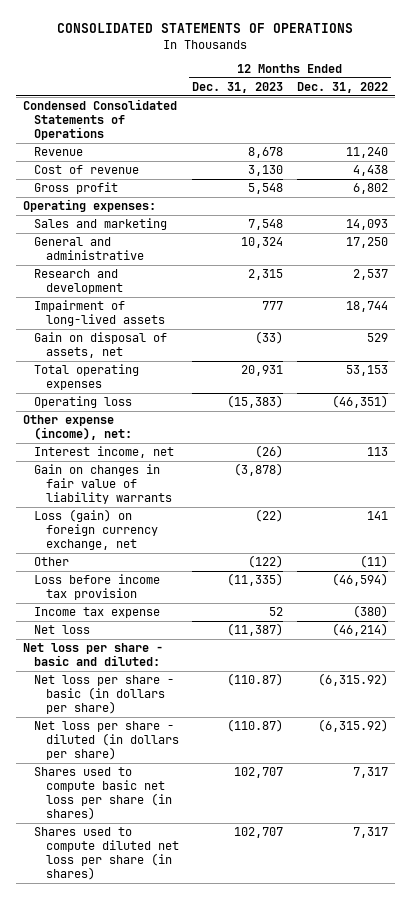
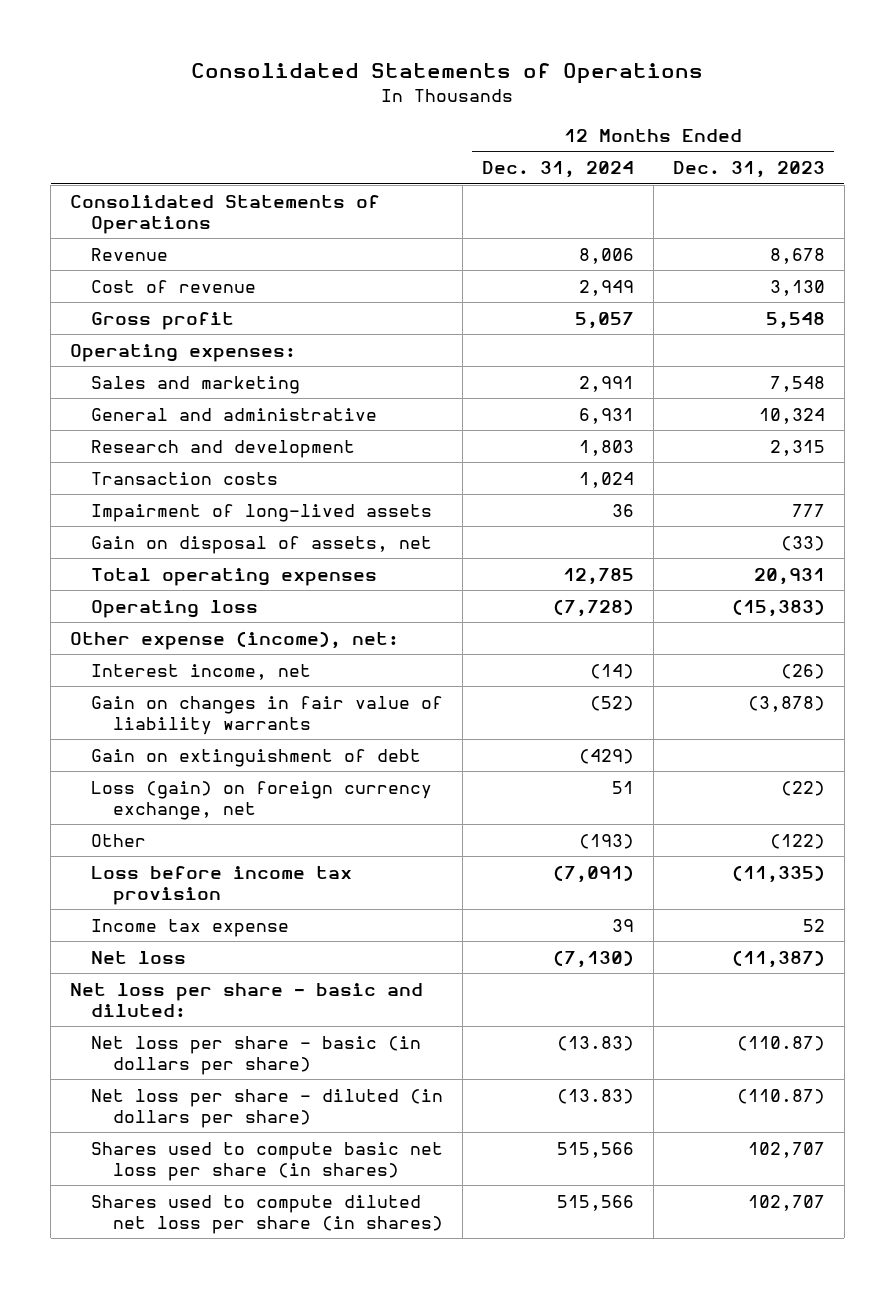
- CONSOLIDATED STATEMENTS OF OPERATIONS
+ Consolidated Statements of Operations
- | 12 Months Ended Dec. 31, 2023 | 12 Months Ended Dec. 31, 2022
+ | 12 Months Ended Dec. 31, 2024 | 12 Months Ended Dec. 31, 2023
- Condensed Consolidated Statements of Operations
+ Consolidated Statements of Operations
+ Transaction costs | 1,024 |
+ Gain on extinguishment of debt | (429) |

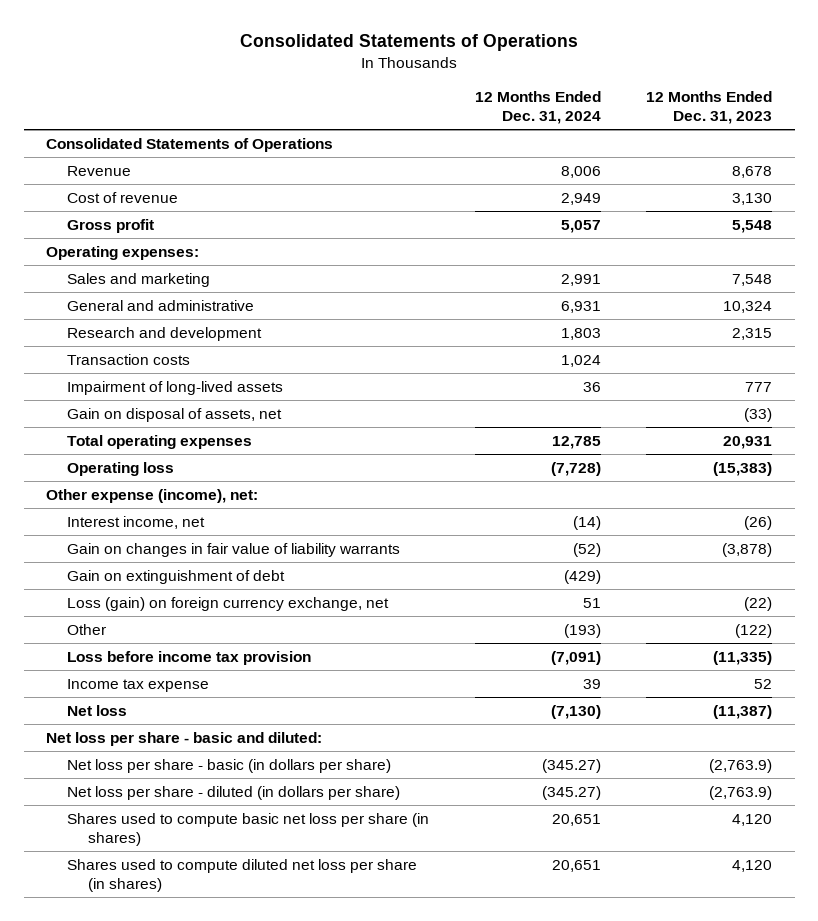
- Net loss per share - basic (in dollars per share) | (13.83) | (110.87)
- Net loss per share - diluted (in dollars per share) | (13.83) | (110.87)
- Shares used to compute basic net loss per share (in shares) | 515,566 | 102,707
- Shares used to compute diluted net loss per share (in shares) | 515,566 | 102,707
+ Net loss per share - basic (in dollars per share) | (345.27) | (2,763.9)
+ Net loss per share - diluted (in dollars per share) | (345.27) | (2,763.9)
+ Shares used to compute basic net loss per share (in shares) | 20,651 | 4,120
+ Shares used to compute diluted net loss per share (in shares) | 20,651 | 4,120

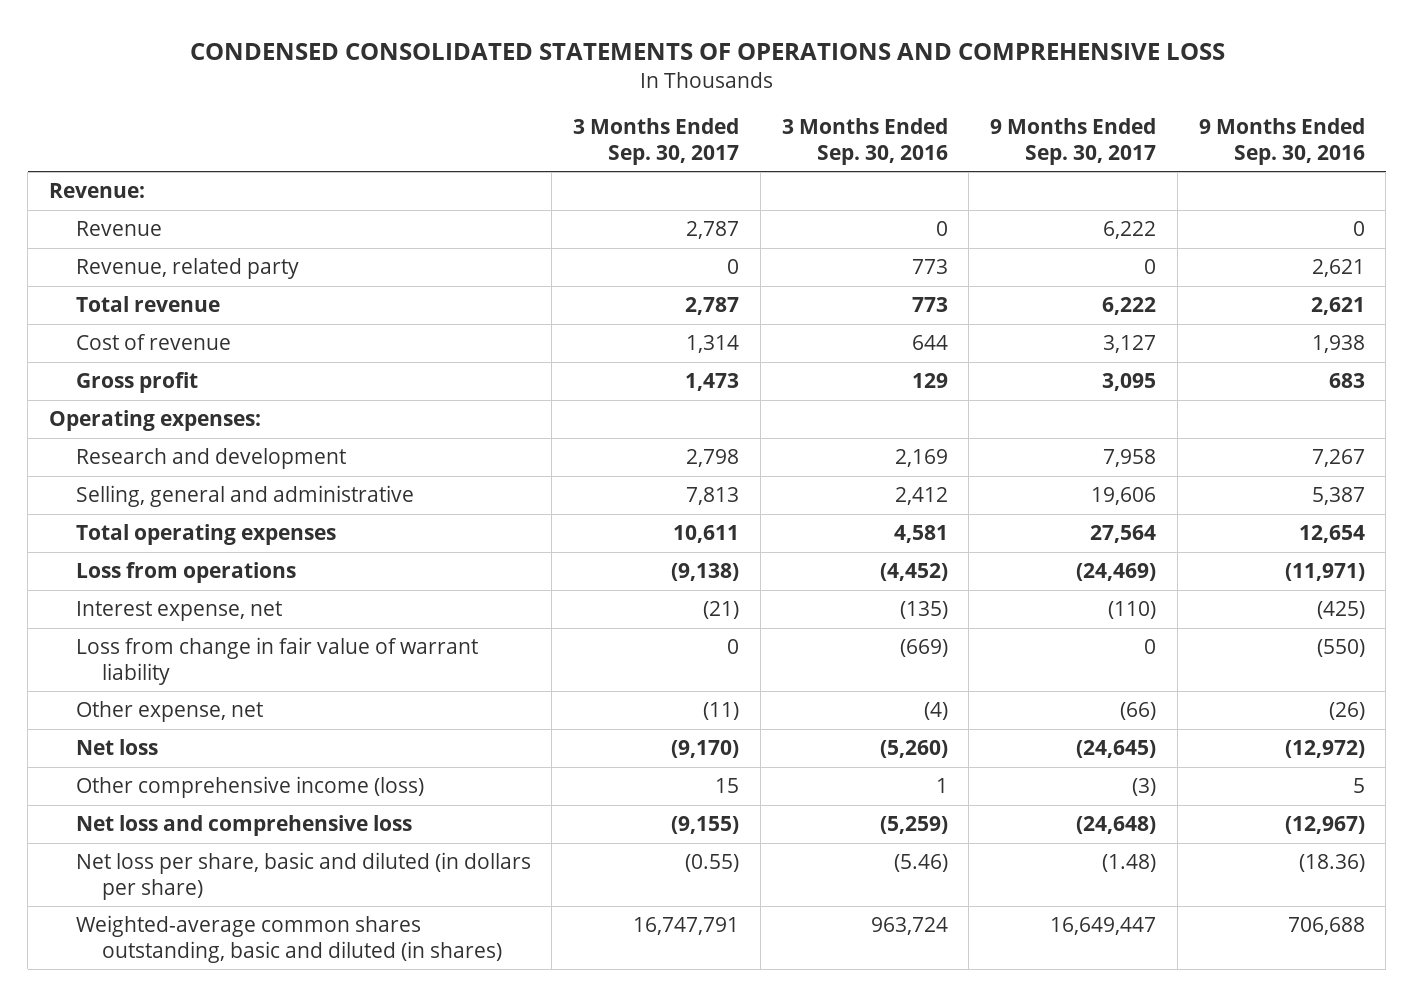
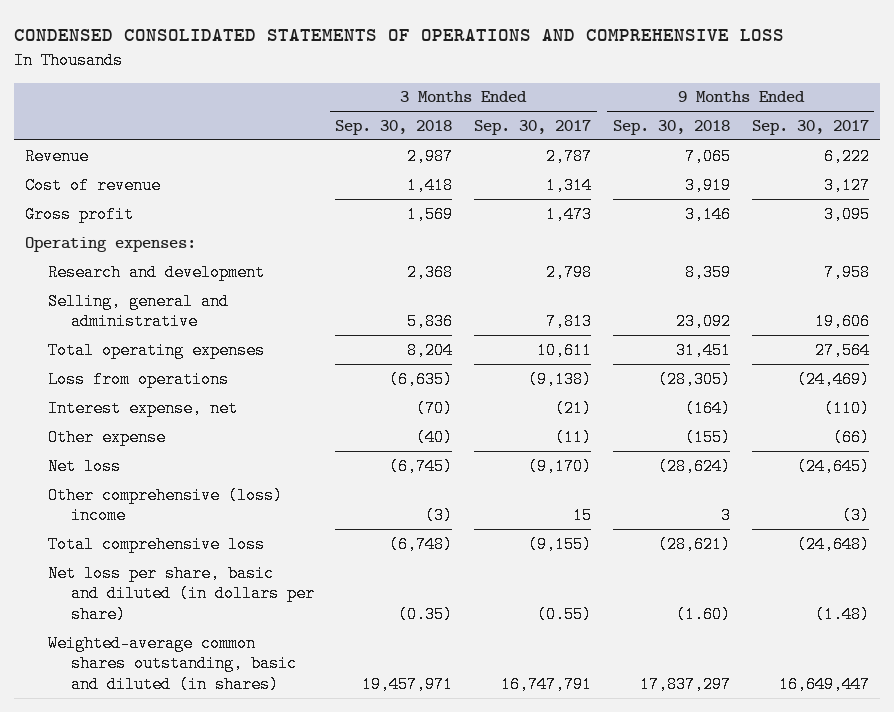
- | 3 Months Ended Sep. 30, 2017 | 3 Months Ended Sep. 30, 2016 | 9 Months Ended Sep. 30, 2017 | 9 Months Ended Sep. 30, 2016
+ | 3 Months Ended Sep. 30, 2018 | 3 Months Ended Sep. 30, 2017 | 9 Months Ended Sep. 30, 2018 | 9 Months Ended Sep. 30, 2017
- Revenue:
- Revenue, related party | 0 | 773 | 0 | 2,621
- Total revenue | 2,787 | 773 | 6,222 | 2,621
- Loss from change in fair value of warrant liability | 0 | (669) | 0 | (550)
- Other expense, net | (11) | (4) | (66) | (26)
+ Other expense | (40) | (11) | (155) | (66)
- Other comprehensive income (loss) | 15 | 1 | (3) | 5
- Net loss and comprehensive loss | (9,155) | (5,259) | (24,648) | (12,967)
+ Other comprehensive (loss) income | (3) | 15 | 3 | (3)
+ Total comprehensive loss | (6,748) | (9,155) | (28,621) | (24,648)

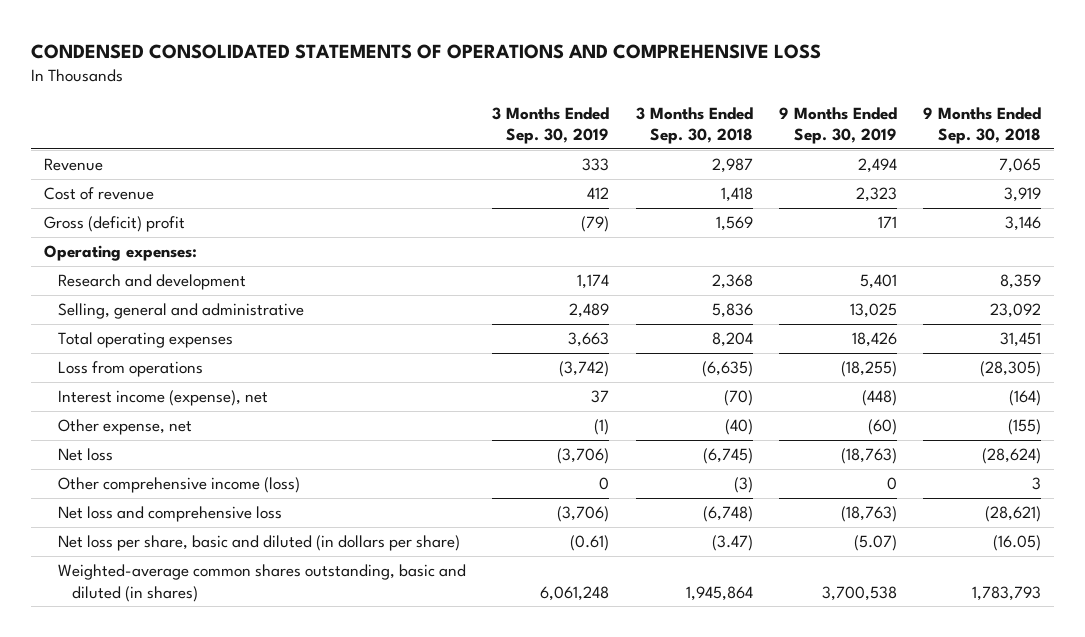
- | 3 Months Ended Sep. 30, 2018 | 3 Months Ended Sep. 30, 2017 | 9 Months Ended Sep. 30, 2018 | 9 Months Ended Sep. 30, 2017
+ | 3 Months Ended Sep. 30, 2019 | 3 Months Ended Sep. 30, 2018 | 9 Months Ended Sep. 30, 2019 | 9 Months Ended Sep. 30, 2018
- Gross profit | 1,569 | 1,473 | 3,146 | 3,095
+ Gross (deficit) profit | (79) | 1,569 | 171 | 3,146
- Interest expense, net | (70) | (21) | (164) | (110)
- Other expense | (40) | (11) | (155) | (66)
+ Interest income (expense), net | 37 | (70) | (448) | (164)
+ Other expense, net | (1) | (40) | (60) | (155)
- Other comprehensive (loss) income | (3) | 15 | 3 | (3)
- Total comprehensive loss | (6,748) | (9,155) | (28,621) | (24,648)
- Net loss per share, basic and diluted (in dollars per share) | (0.35) | (0.55) | (1.60) | (1.48)
- Weighted-average common shares outstanding, basic and diluted (in shares) | 19,457,971 | 16,747,791 | 17,837,297 | 16,649,447
+ Other comprehensive income (loss) | 0 | (3) | 0 | 3
+ Net loss and comprehensive loss | (3,706) | (6,748) | (18,763) | (28,621)
+ Net loss per share, basic and diluted (in dollars per share) | (0.61) | (3.47) | (5.07) | (16.05)
+ Weighted-average common shares outstanding, basic and diluted (in shares) | 6,061,248 | 1,945,864 | 3,700,538 | 1,783,793

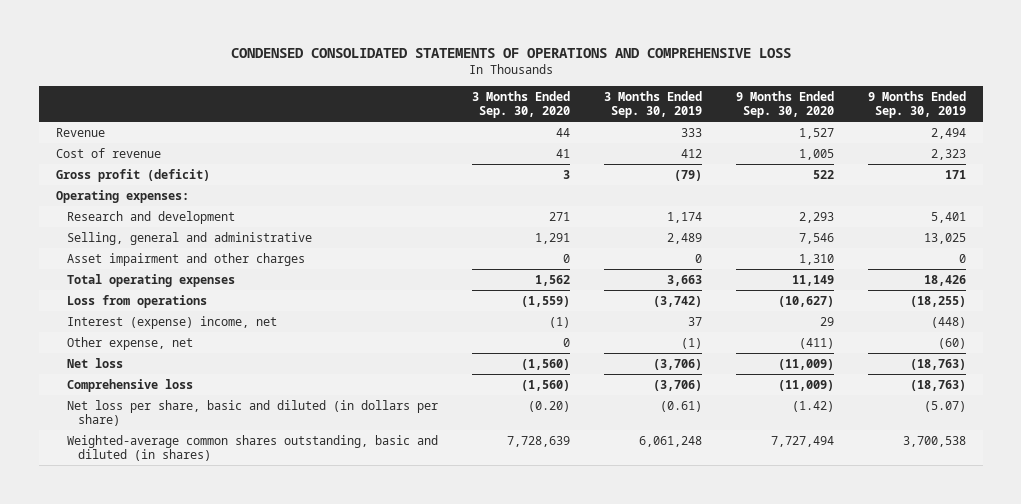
- | 3 Months Ended Sep. 30, 2019 | 3 Months Ended Sep. 30, 2018 | 9 Months Ended Sep. 30, 2019 | 9 Months Ended Sep. 30, 2018
+ | 3 Months Ended Sep. 30, 2020 | 3 Months Ended Sep. 30, 2019 | 9 Months Ended Sep. 30, 2020 | 9 Months Ended Sep. 30, 2019
- Gross (deficit) profit | (79) | 1,569 | 171 | 3,146
+ Gross profit (deficit) | 3 | (79) | 522 | 171
+ Asset impairment and other charges | 0 | 0 | 1,310 | 0
- Interest income (expense), net | 37 | (70) | (448) | (164)
+ Interest (expense) income, net | (1) | 37 | 29 | (448)
- Other comprehensive income (loss) | 0 | (3) | 0 | 3
- Net loss and comprehensive loss | (3,706) | (6,748) | (18,763) | (28,621)
+ Comprehensive loss | (1,560) | (3,706) | (11,009) | (18,763)

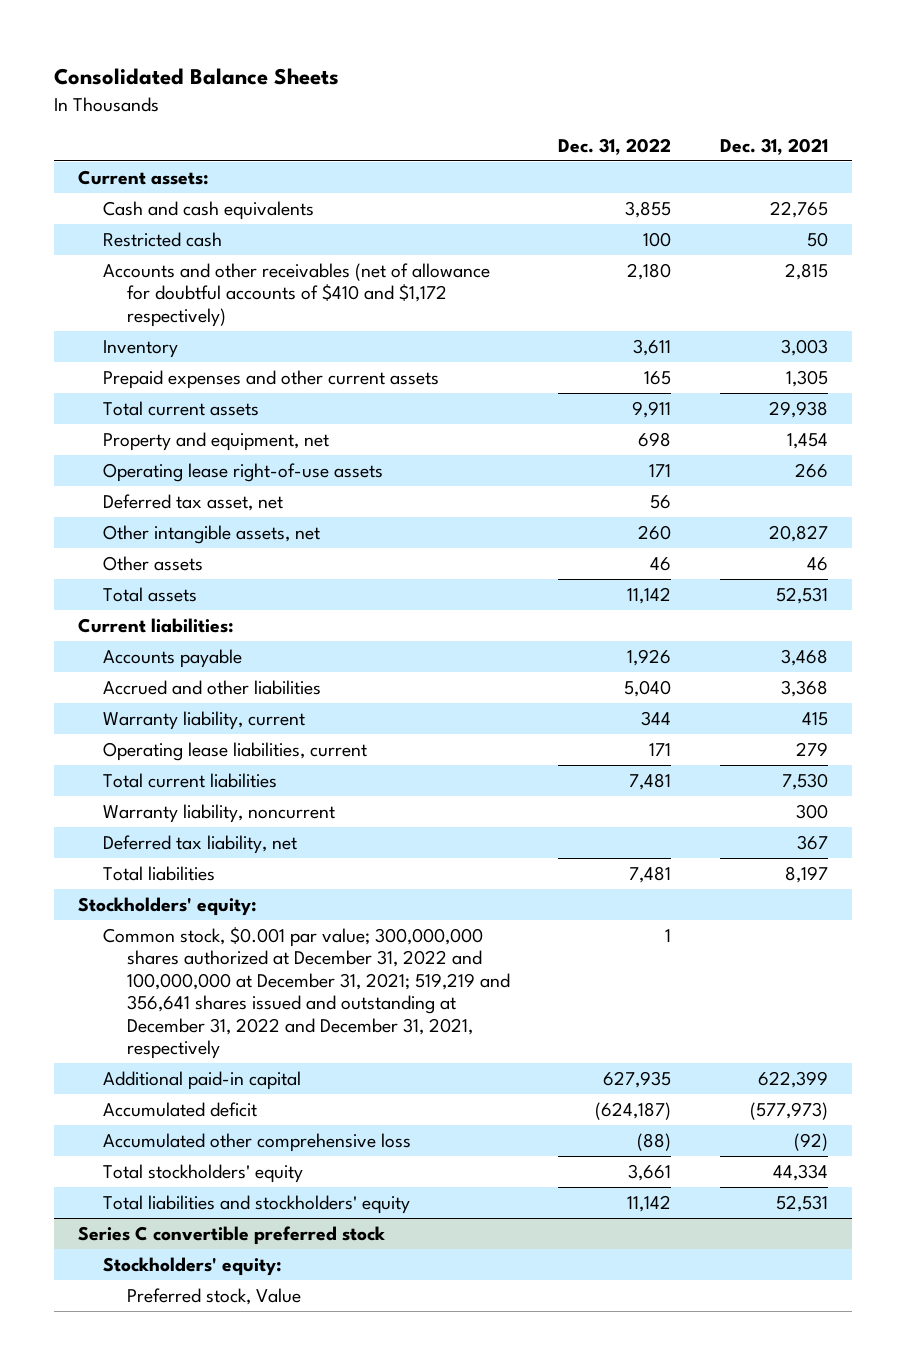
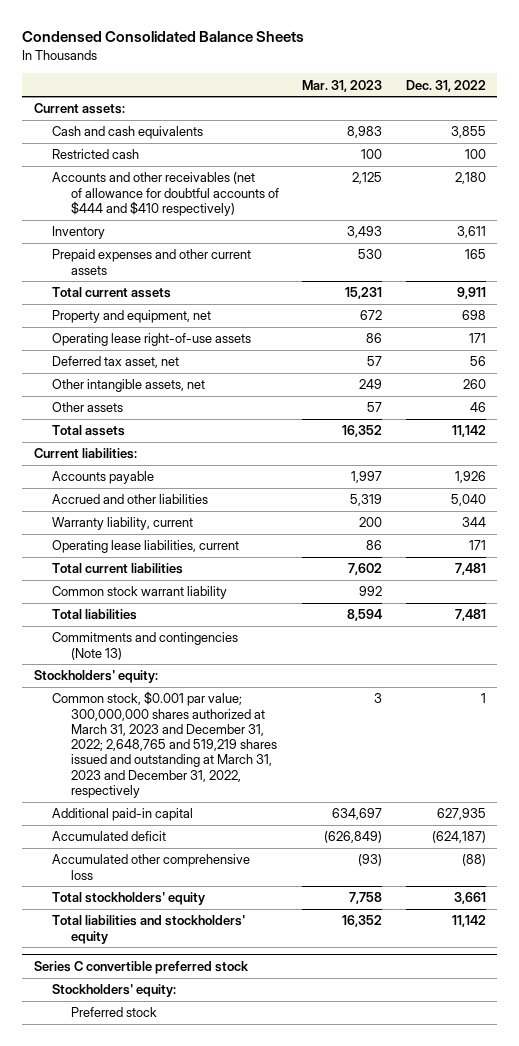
- Consolidated Balance Sheets
+ Condensed Consolidated Balance Sheets
- | Dec. 31, 2022 | Dec. 31, 2021
+ | Mar. 31, 2023 | Dec. 31, 2022
- Accounts and other receivables (net of allowance for doubtful accounts of $410 and $1,172 respectively) | 2,180 | 2,815
+ Accounts and other receivables (net of allowance for doubtful accounts of $444 and $410 respectively) | 2,125 | 2,180
- Warranty liability, noncurrent | | 300
- Deferred tax liability, net | | 367
+ Common stock warrant liability | 992 |
+ Commitments and contingencies (Note 13)
- Common stock, $0.001 par value; 300,000,000 shares authorized at December 31, 2022 and 100,000,000 at December 31, 2021; 519,219 and 356,641 shares issued and outstanding at December 31, 2022 and December 31, 2021, respectively | 1 |
+ Common stock, $0.001 par value; 300,000,000 shares authorized at March 31, 2023 and December 31, 2022; 2,648,765 and 519,219 shares issued and outstanding at March 31, 2023 and December 31, 2022, respectively | 3 | 1
@ Series C convertible preferred stock
- Preferred stock, Value
+ Preferred stock

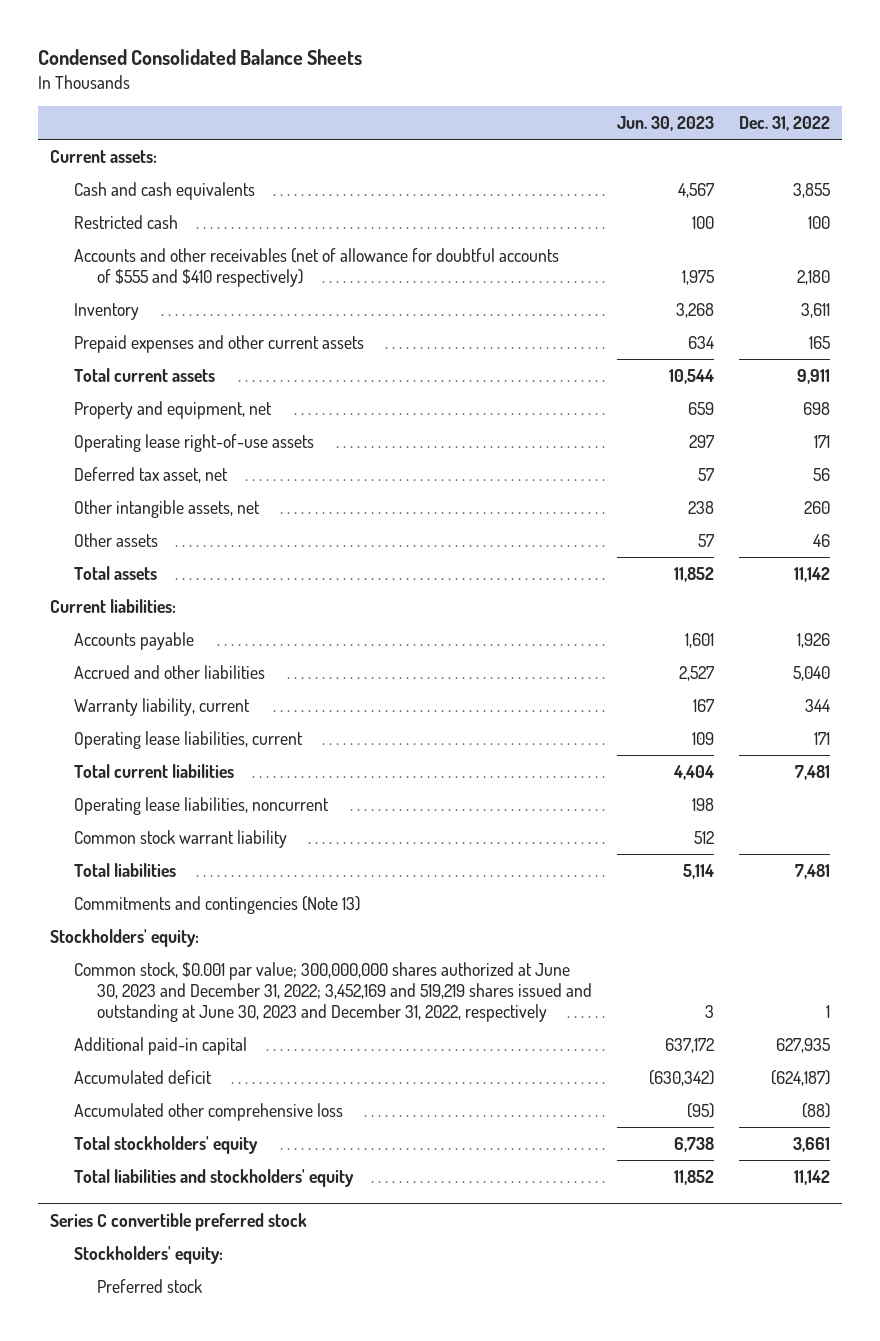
- | Mar. 31, 2023 | Dec. 31, 2022
+ | Jun. 30, 2023 | Dec. 31, 2022
- Accounts and other receivables (net of allowance for doubtful accounts of $444 and $410 respectively) | 2,125 | 2,180
+ Accounts and other receivables (net of allowance for doubtful accounts of $555 and $410 respectively) | 1,975 | 2,180
+ Operating lease liabilities, noncurrent | 198 |
- Common stock, $0.001 par value; 300,000,000 shares authorized at March 31, 2023 and December 31, 2022; 2,648,765 and 519,219 shares issued and outstanding at March 31, 2023 and December 31, 2022, respectively | 3 | 1
+ Common stock, $0.001 par value; 300,000,000 shares authorized at June 30, 2023 and December 31, 2022; 3,452,169 and 519,219 shares issued and outstanding at June 30, 2023 and December 31, 2022, respectively | 3 | 1

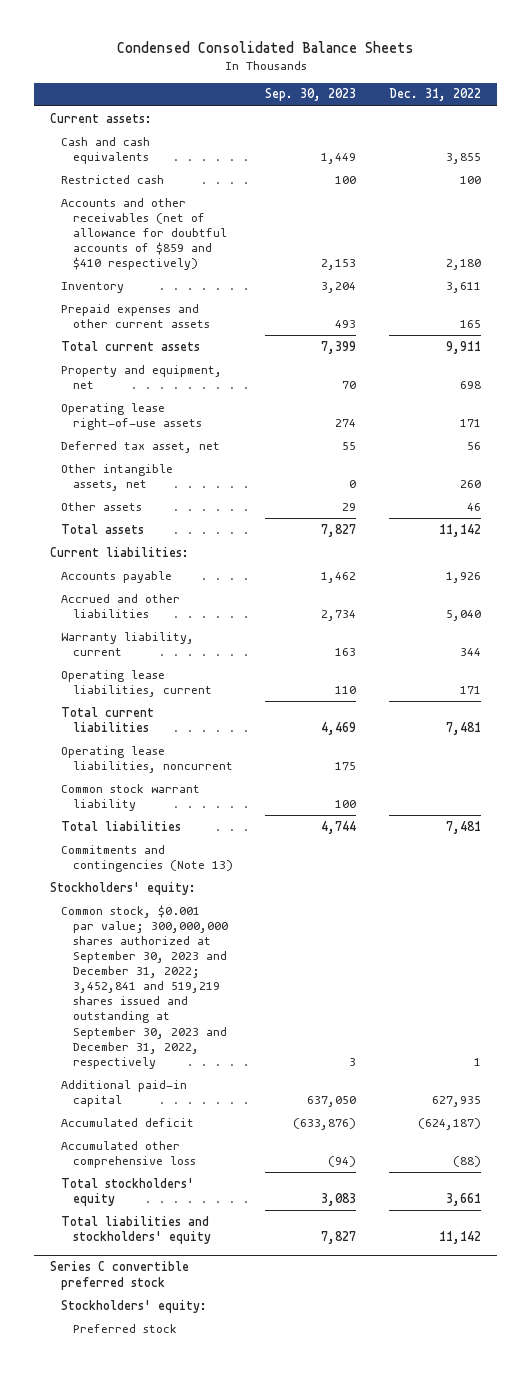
- | Jun. 30, 2023 | Dec. 31, 2022
+ | Sep. 30, 2023 | Dec. 31, 2022
- Accounts and other receivables (net of allowance for doubtful accounts of $555 and $410 respectively) | 1,975 | 2,180
+ Accounts and other receivables (net of allowance for doubtful accounts of $859 and $410 respectively) | 2,153 | 2,180
- Common stock, $0.001 par value; 300,000,000 shares authorized at June 30, 2023 and December 31, 2022; 3,452,169 and 519,219 shares issued and outstanding at June 30, 2023 and December 31, 2022, respectively | 3 | 1
+ Common stock, $0.001 par value; 300,000,000 shares authorized at September 30, 2023 and December 31, 2022; 3,452,841 and 519,219 shares issued and outstanding at September 30, 2023 and December 31, 2022, respectively | 3 | 1

